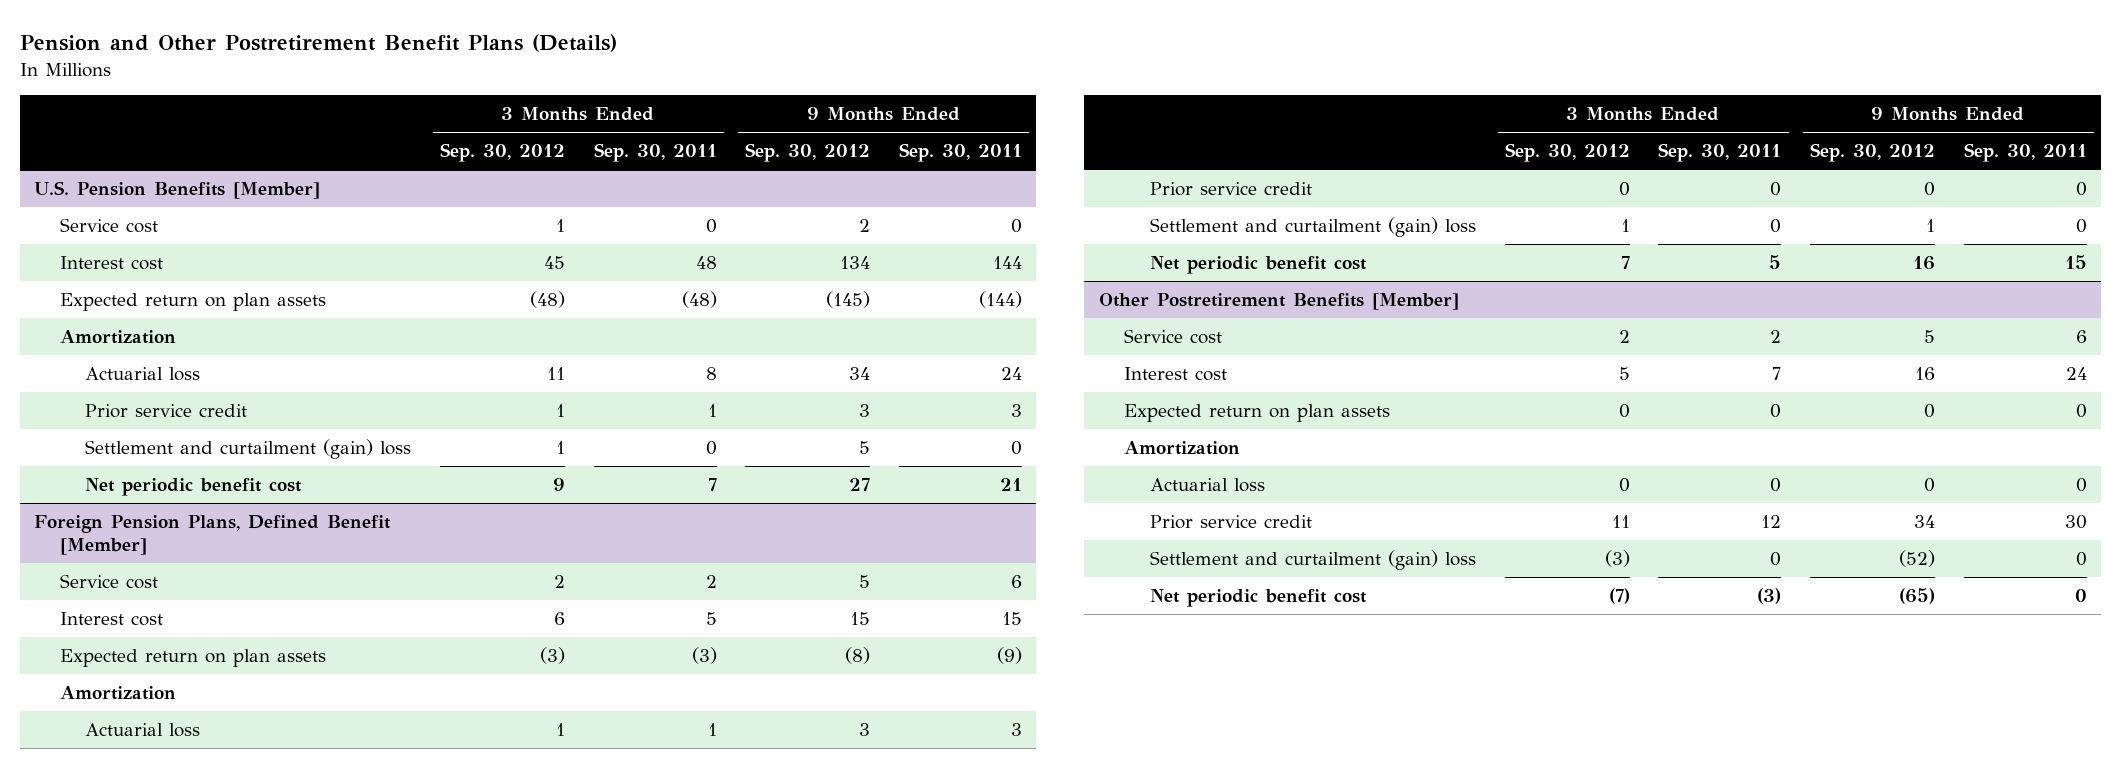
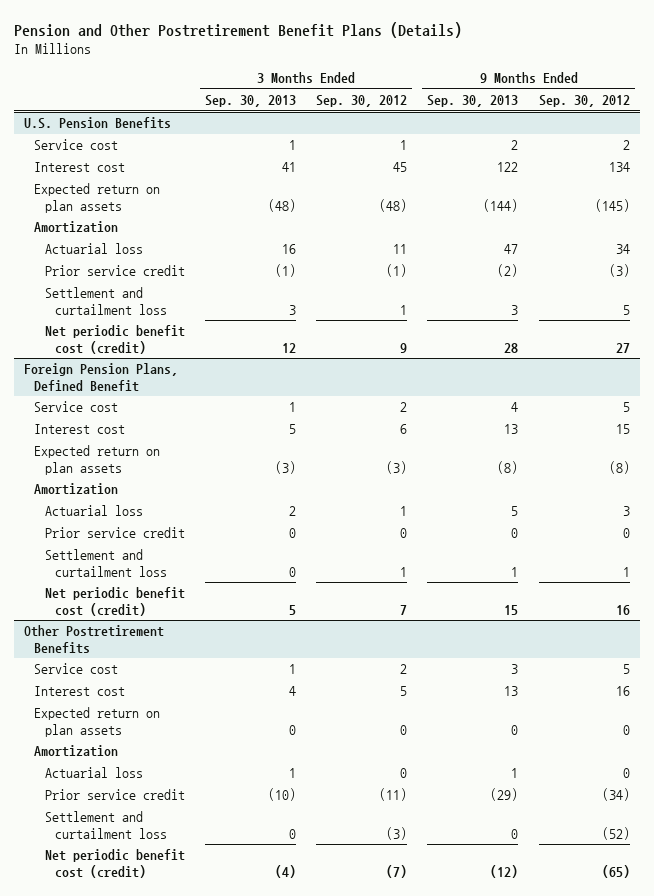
- | 3 Months Ended Sep. 30, 2012 | 3 Months Ended Sep. 30, 2011 | 9 Months Ended Sep. 30, 2012 | 9 Months Ended Sep. 30, 2011
+ | 3 Months Ended Sep. 30, 2013 | 3 Months Ended Sep. 30, 2012 | 9 Months Ended Sep. 30, 2013 | 9 Months Ended Sep. 30, 2012
- U.S. Pension Benefits [Member]
+ U.S. Pension Benefits
- Prior service credit | 1 | 1 | 3 | 3
- Settlement and curtailment (gain) loss | 1 | 0 | 5 | 0
- Net periodic benefit cost | 9 | 7 | 27 | 21
- Foreign Pension Plans, Defined Benefit [Member]
+ Prior service credit | (1) | (1) | (2) | (3)
+ Settlement and curtailment loss | 3 | 1 | 3 | 5
+ Net periodic benefit cost (credit) | 12 | 9 | 28 | 27
+ Foreign Pension Plans, Defined Benefit
- Settlement and curtailment (gain) loss | 1 | 0 | 1 | 0
- Net periodic benefit cost | 7 | 5 | 16 | 15
- Other Postretirement Benefits [Member]
+ Settlement and curtailment loss | 0 | 1 | 1 | 1
+ Net periodic benefit cost (credit) | 5 | 7 | 15 | 16
+ Other Postretirement Benefits
- Prior service credit | 11 | 12 | 34 | 30
- Settlement and curtailment (gain) loss | (3) | 0 | (52) | 0
- Net periodic benefit cost | (7) | (3) | (65) | 0
+ Prior service credit | (10) | (11) | (29) | (34)
+ Settlement and curtailment loss | 0 | (3) | 0 | (52)
+ Net periodic benefit cost (credit) | (4) | (7) | (12) | (65)

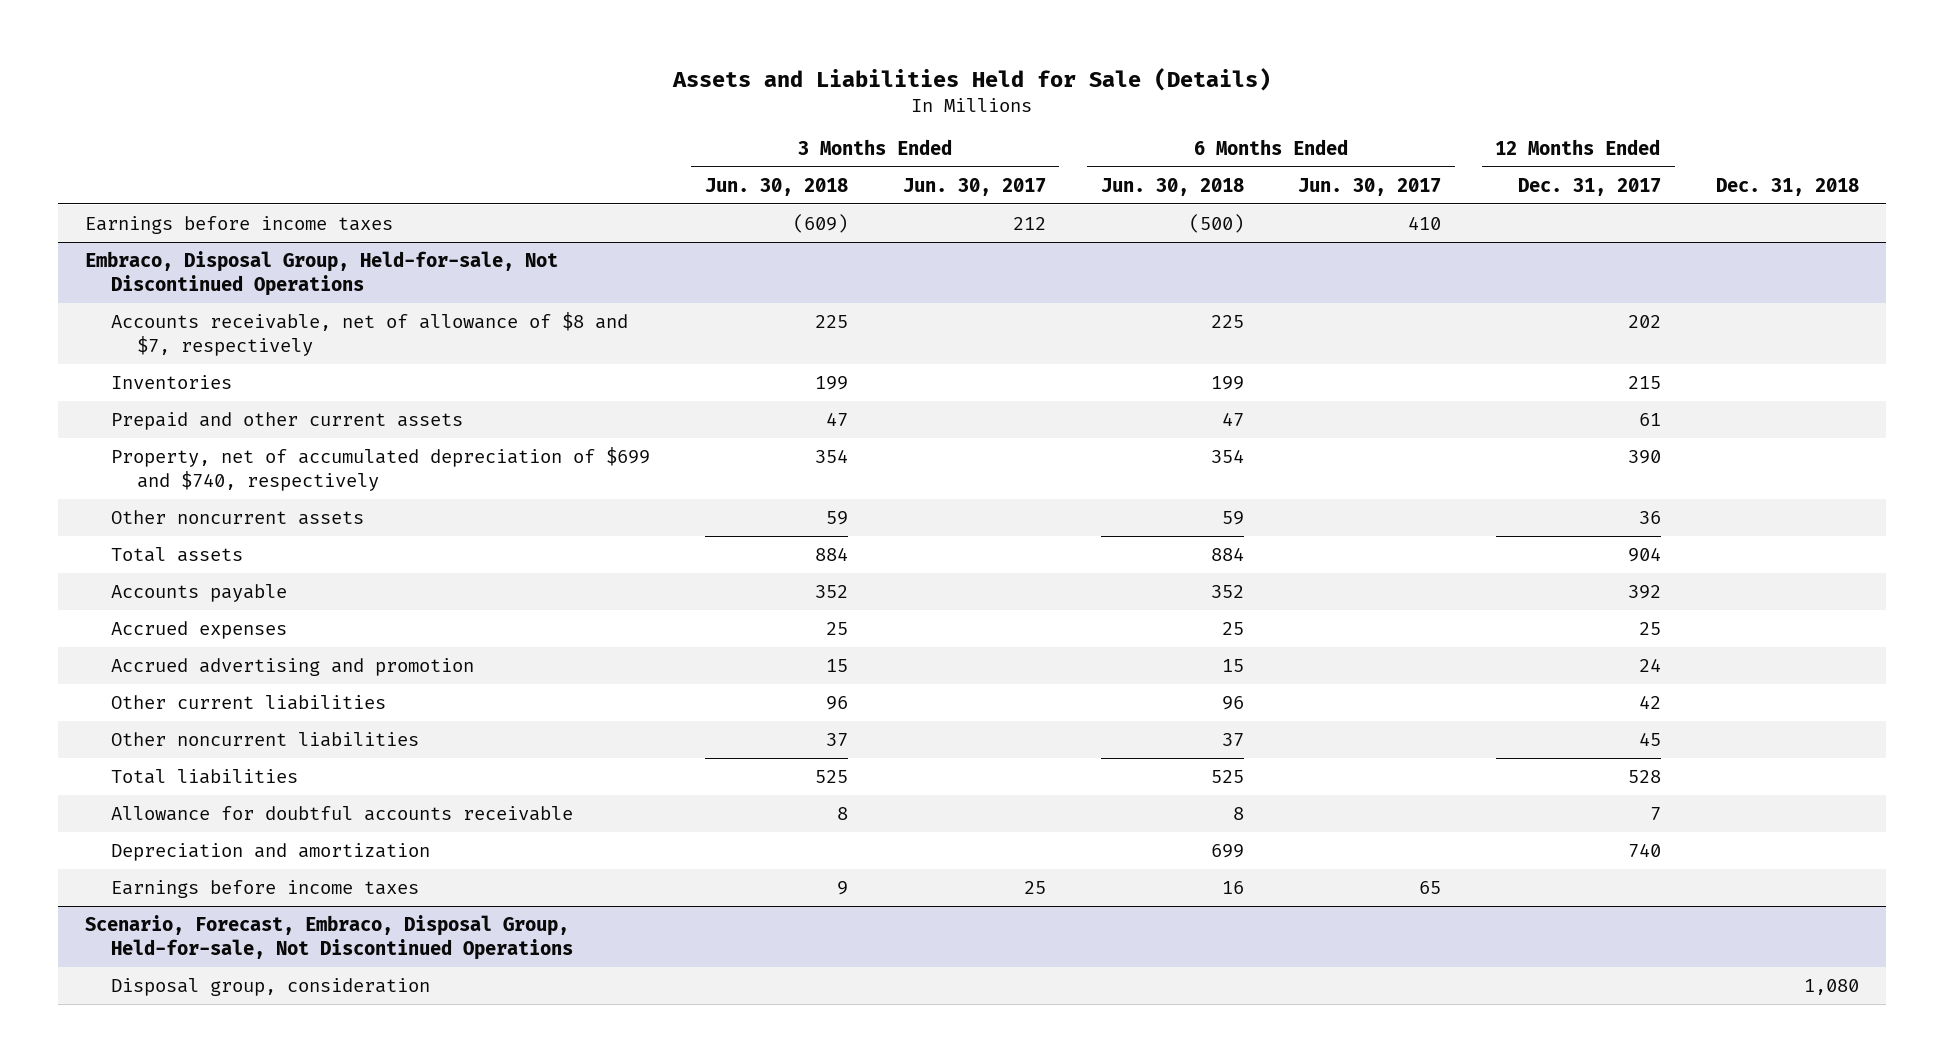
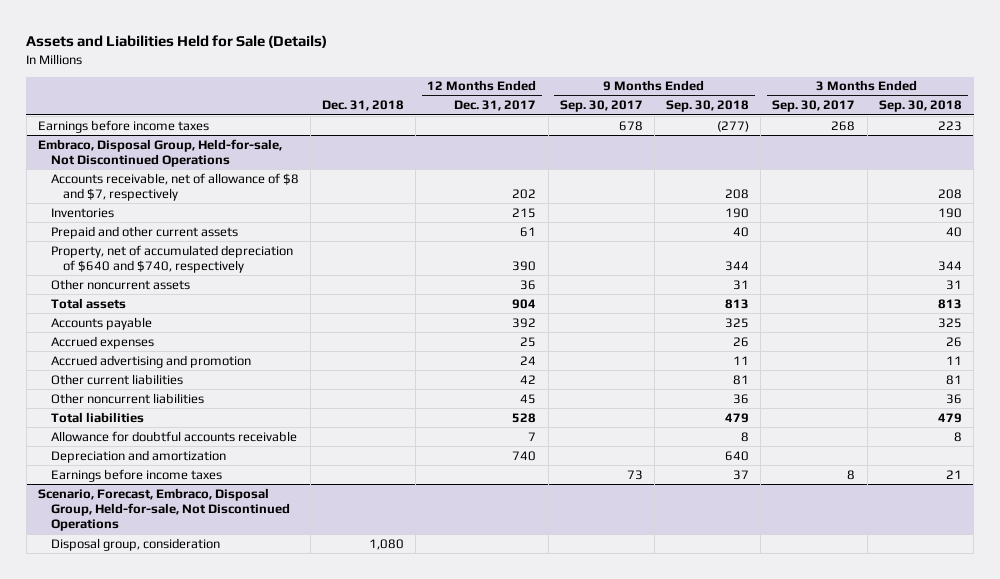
- | 3 Months Ended Jun. 30, 2018 | 3 Months Ended Jun. 30, 2017 | 6 Months Ended Jun. 30, 2018 | 6 Months Ended Jun. 30, 2017 | 12 Months Ended Dec. 31, 2017 | Dec. 31, 2018
+ | Dec. 31, 2018 | 12 Months Ended Dec. 31, 2017 | 9 Months Ended Sep. 30, 2017 | 9 Months Ended Sep. 30, 2018 | 3 Months Ended Sep. 30, 2017 | 3 Months Ended Sep. 30, 2018
@ Embraco, Disposal Group, Held-for-sale, Not Discontinued Operations
- Property, net of accumulated depreciation of $699 and $740, respectively | 354 | | 354 | | 390 |
+ Property, net of accumulated depreciation of $640 and $740, respectively | | 390 | | 344 | | 344

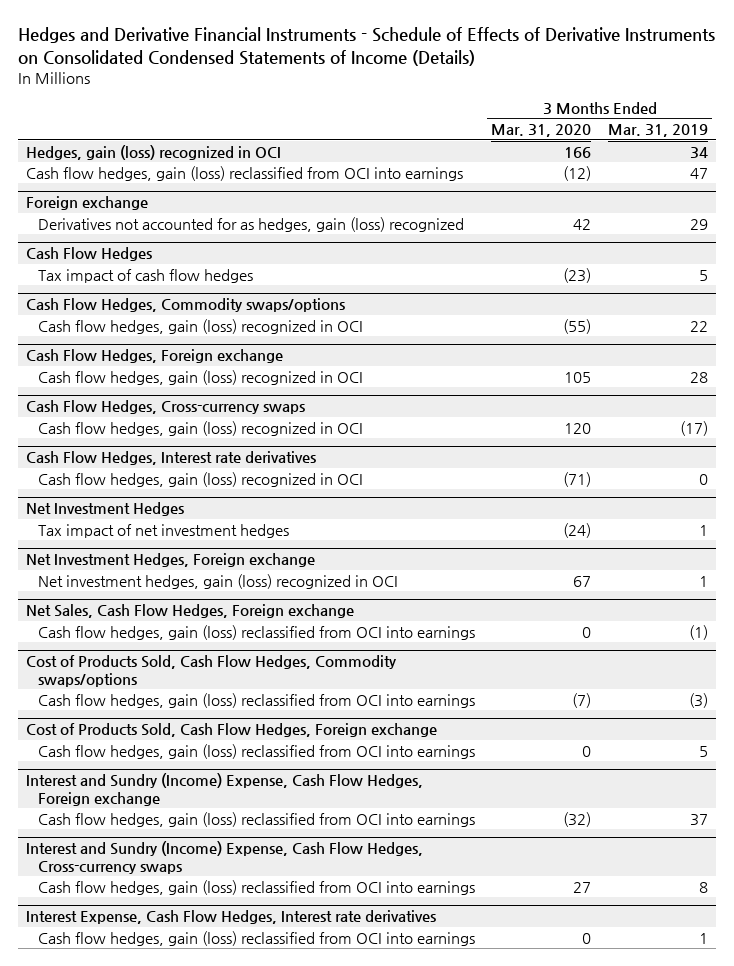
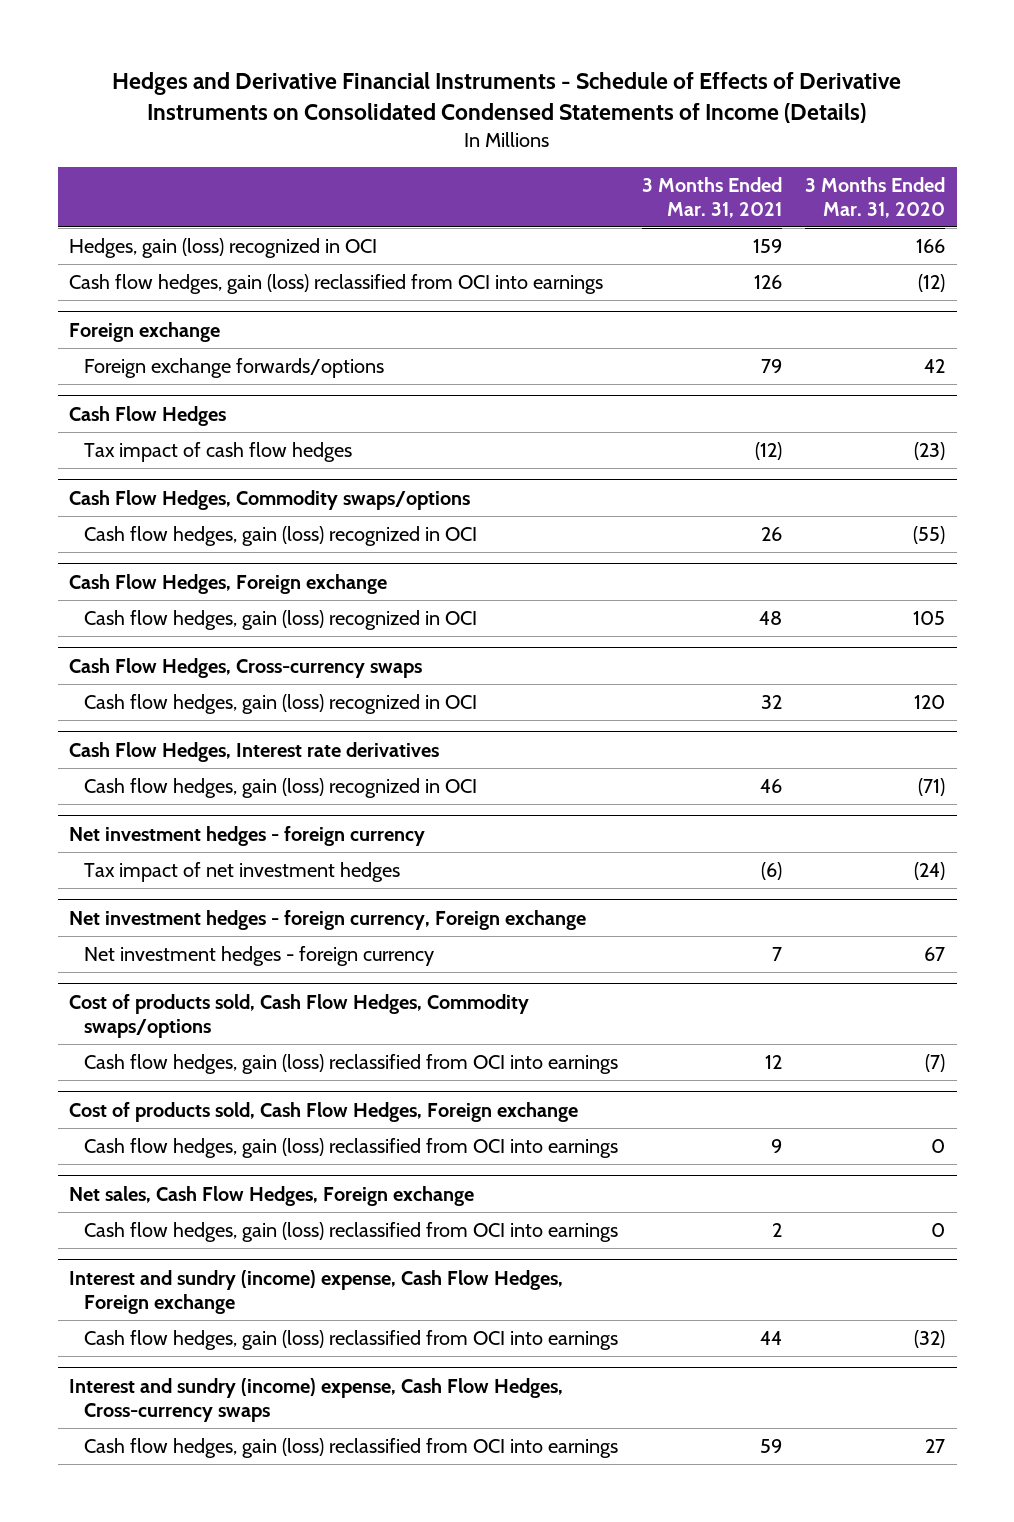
- | 3 Months Ended Mar. 31, 2020 | 3 Months Ended Mar. 31, 2019
+ | 3 Months Ended Mar. 31, 2021 | 3 Months Ended Mar. 31, 2020
@ Foreign exchange
- Derivatives not accounted for as hedges, gain (loss) recognized | 42 | 29
+ Foreign exchange forwards/options | 79 | 42
- Net Investment Hedges
+ Net investment hedges - foreign currency
- Net Investment Hedges, Foreign exchange
- Net investment hedges, gain (loss) recognized in OCI | 67 | 1
- Net Sales, Cash Flow Hedges, Foreign exchange
- Cash flow hedges, gain (loss) reclassified from OCI into earnings | 0 | (1)
- Cost of Products Sold, Cash Flow Hedges, Commodity swaps/options
+ Net investment hedges - foreign currency, Foreign exchange
+ Net investment hedges - foreign currency | 7 | 67
+ Cost of products sold, Cash Flow Hedges, Commodity swaps/options
- Cost of Products Sold, Cash Flow Hedges, Foreign exchange
+ Cost of products sold, Cash Flow Hedges, Foreign exchange
- Interest and Sundry (Income) Expense, Cash Flow Hedges, Foreign exchange
+ Net sales, Cash Flow Hedges, Foreign exchange
+ Cash flow hedges, gain (loss) reclassified from OCI into earnings | 2 | 0
+ Interest and sundry (income) expense, Cash Flow Hedges, Foreign exchange
- Interest and Sundry (Income) Expense, Cash Flow Hedges, Cross-currency swaps
+ Interest and sundry (income) expense, Cash Flow Hedges, Cross-currency swaps
- Interest Expense, Cash Flow Hedges, Interest rate derivatives
- Cash flow hedges, gain (loss) reclassified from OCI into earnings | 0 | 1

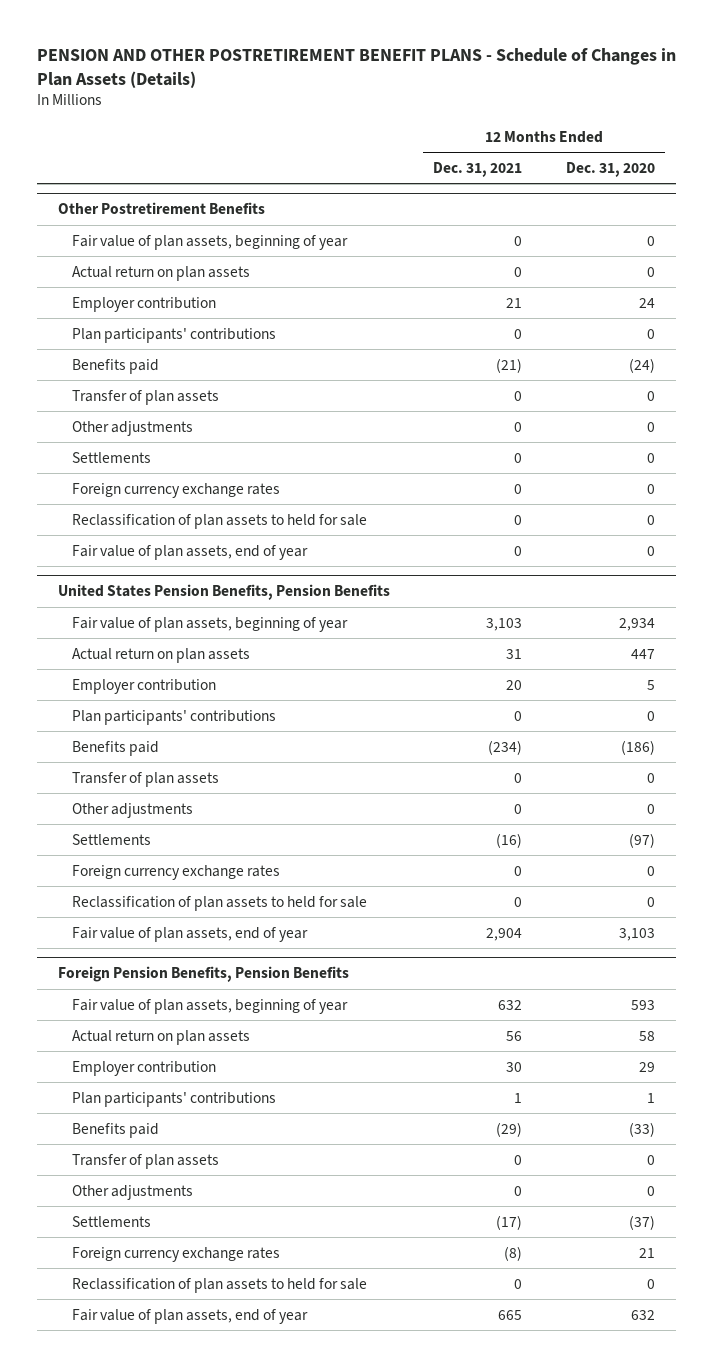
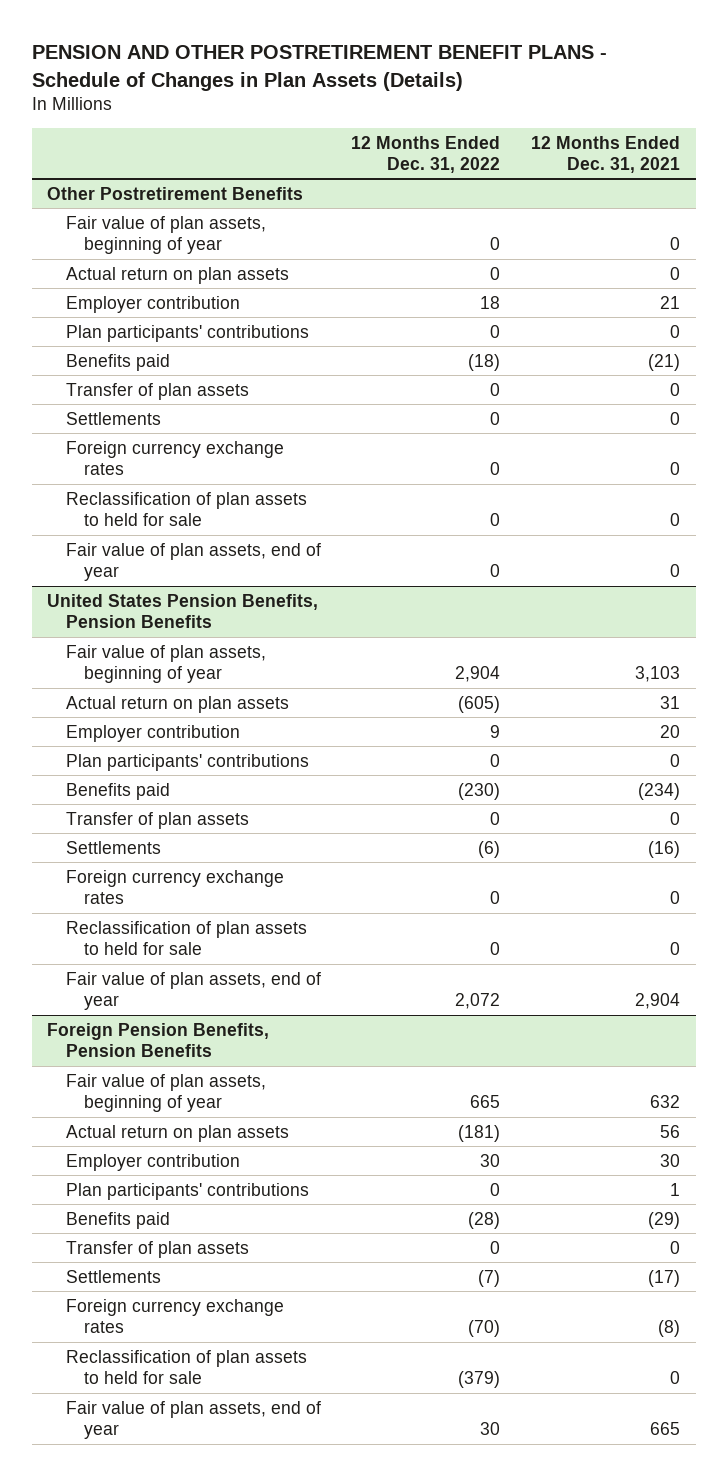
- | 12 Months Ended Dec. 31, 2021 | 12 Months Ended Dec. 31, 2020
+ | 12 Months Ended Dec. 31, 2022 | 12 Months Ended Dec. 31, 2021
@ Other Postretirement Benefits
- Other adjustments | 0 | 0
@ United States Pension Benefits, Pension Benefits
- Other adjustments | 0 | 0
@ Foreign Pension Benefits, Pension Benefits
- Other adjustments | 0 | 0

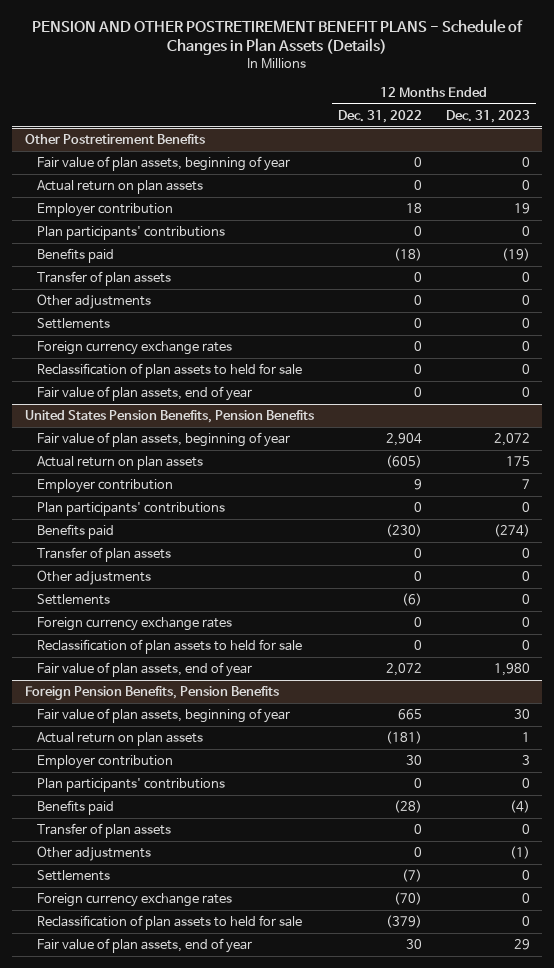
- | 12 Months Ended Dec. 31, 2022 | 12 Months Ended Dec. 31, 2021
+ | 12 Months Ended Dec. 31, 2022 | 12 Months Ended Dec. 31, 2023
@ Other Postretirement Benefits
+ Other adjustments | 0 | 0
@ United States Pension Benefits, Pension Benefits
+ Other adjustments | 0 | 0
@ Foreign Pension Benefits, Pension Benefits
+ Other adjustments | 0 | (1)

